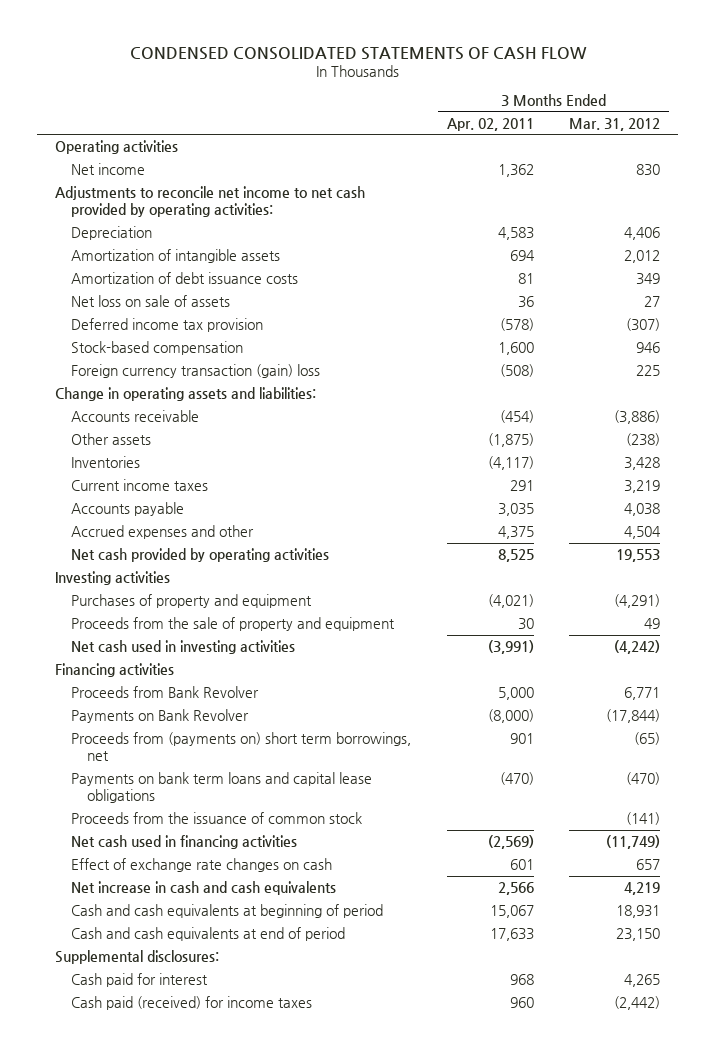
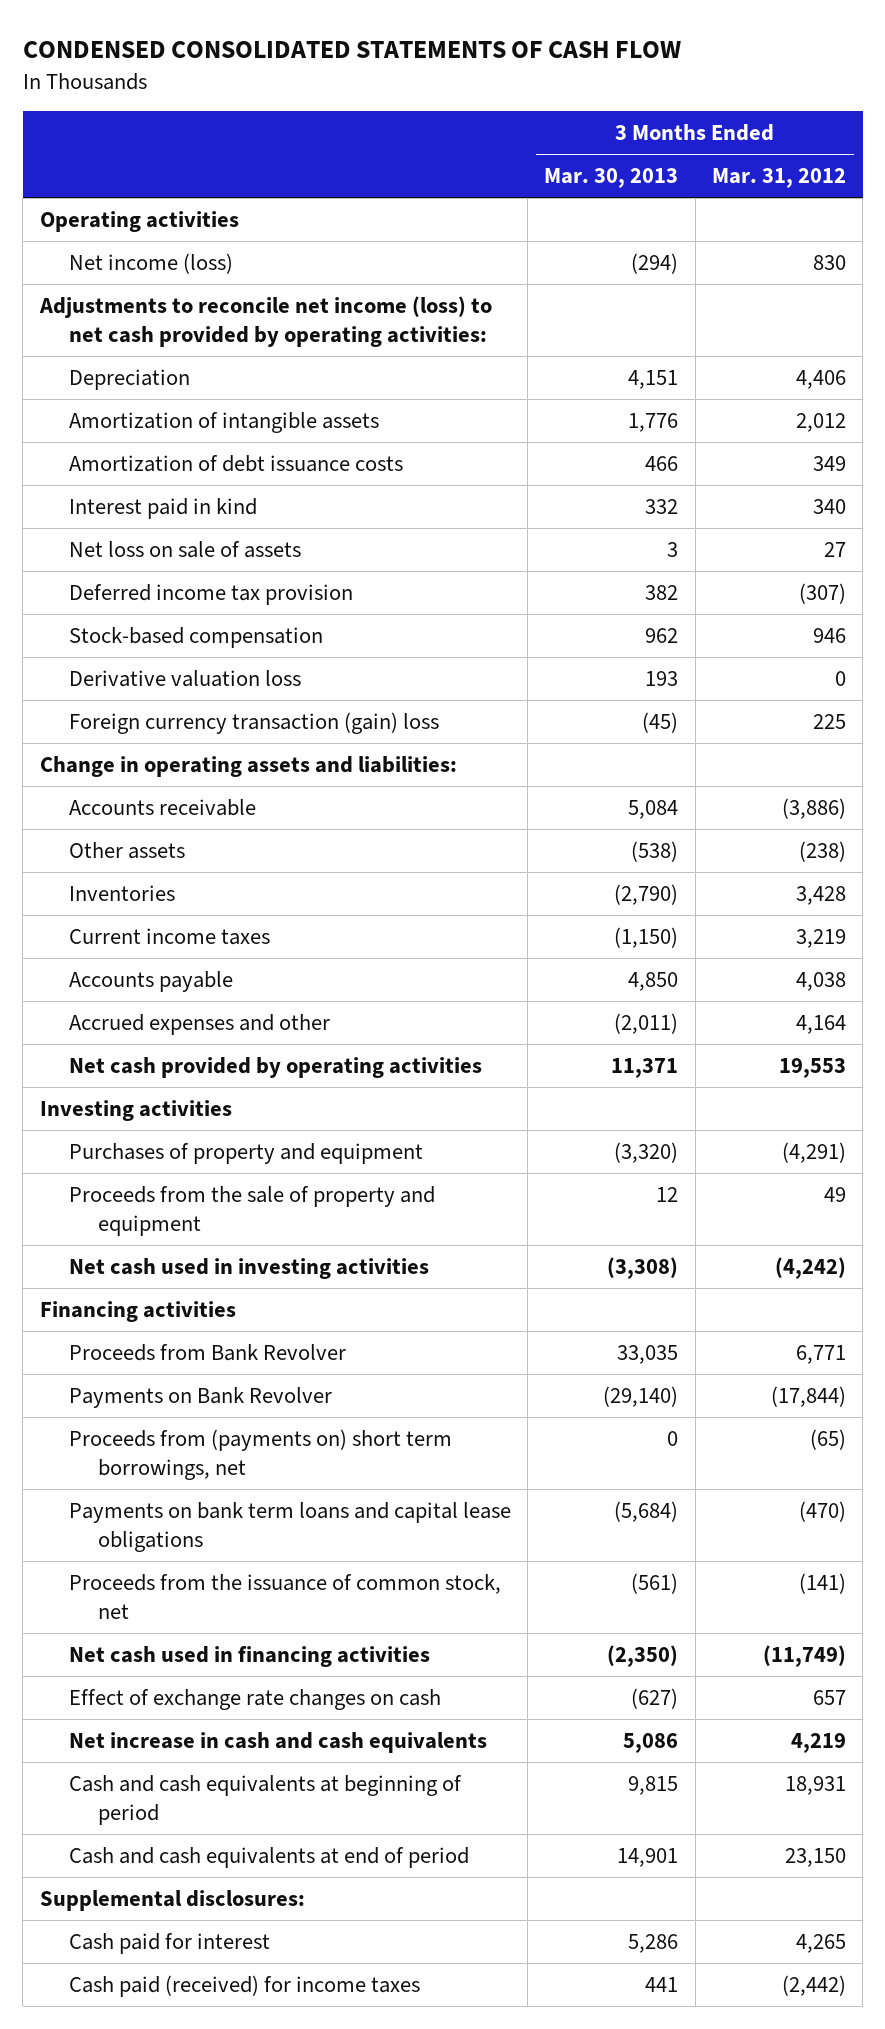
- | 3 Months Ended Apr. 02, 2011 | 3 Months Ended Mar. 31, 2012
+ | 3 Months Ended Mar. 30, 2013 | 3 Months Ended Mar. 31, 2012
- Net income | 1,362 | 830
- Adjustments to reconcile net income to net cash provided by operating activities:
+ Net income (loss) | (294) | 830
+ Adjustments to reconcile net income (loss) to net cash provided by operating activities:
+ Interest paid in kind | 332 | 340
+ Derivative valuation loss | 193 | 0
- Accrued expenses and other | 4,375 | 4,504
+ Accrued expenses and other | (2,011) | 4,164
- Proceeds from the issuance of common stock | | (141)
+ Proceeds from the issuance of common stock, net | (561) | (141)

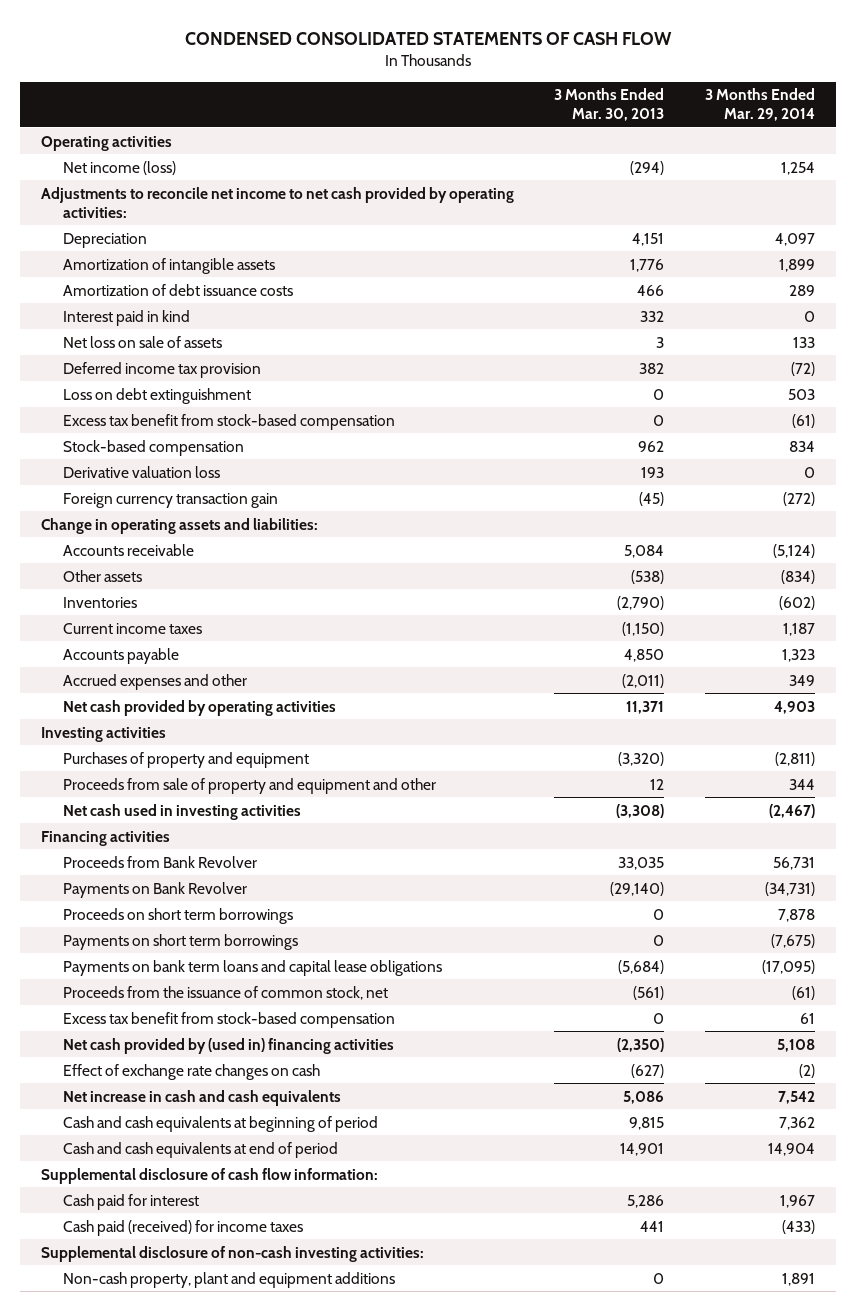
- | 3 Months Ended Mar. 30, 2013 | 3 Months Ended Mar. 31, 2012
+ | 3 Months Ended Mar. 30, 2013 | 3 Months Ended Mar. 29, 2014
- Adjustments to reconcile net income (loss) to net cash provided by operating activities:
+ Adjustments to reconcile net income to net cash provided by operating activities:
+ Loss on debt extinguishment | 0 | 503
+ Excess tax benefit from stock-based compensation | 0 | (61)
- Foreign currency transaction (gain) loss | (45) | 225
+ Foreign currency transaction gain | (45) | (272)
- Proceeds from the sale of property and equipment | 12 | 49
+ Proceeds from sale of property and equipment and other | 12 | 344
- Proceeds from (payments on) short term borrowings, net | 0 | (65)
+ Proceeds on short term borrowings | 0 | 7,878
+ Payments on short term borrowings | 0 | (7,675)
- Net cash used in financing activities | (2,350) | (11,749)
+ Excess tax benefit from stock-based compensation | 0 | 61
+ Net cash provided by (used in) financing activities | (2,350) | 5,108
- Supplemental disclosures:
+ Supplemental disclosure of cash flow information:
+ Supplemental disclosure of non-cash investing activities:
+ Non-cash property, plant and equipment additions | 0 | 1,891

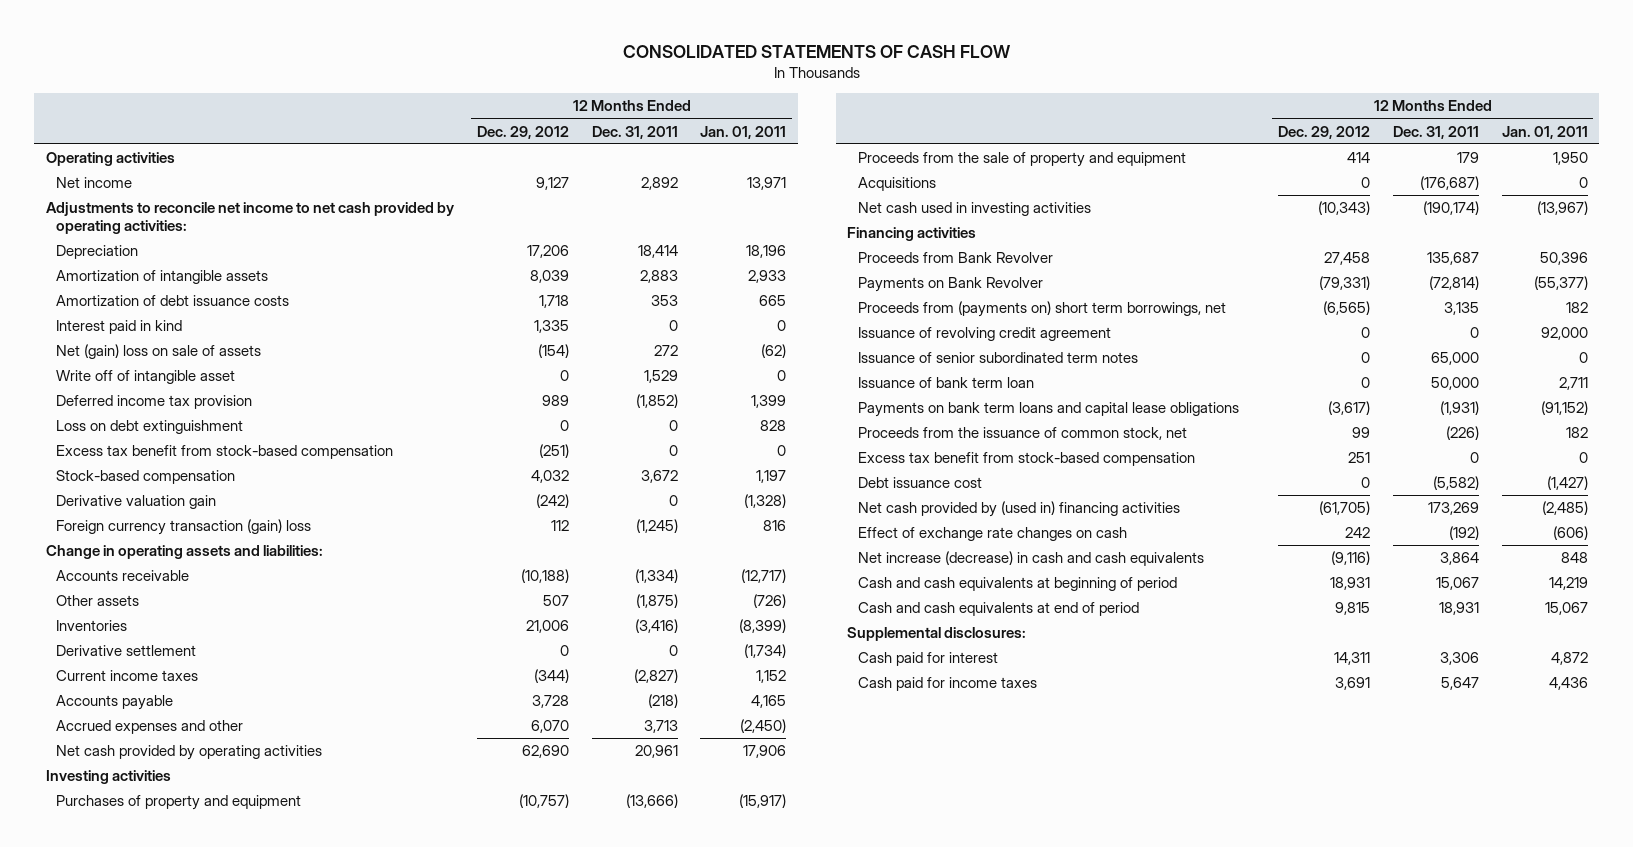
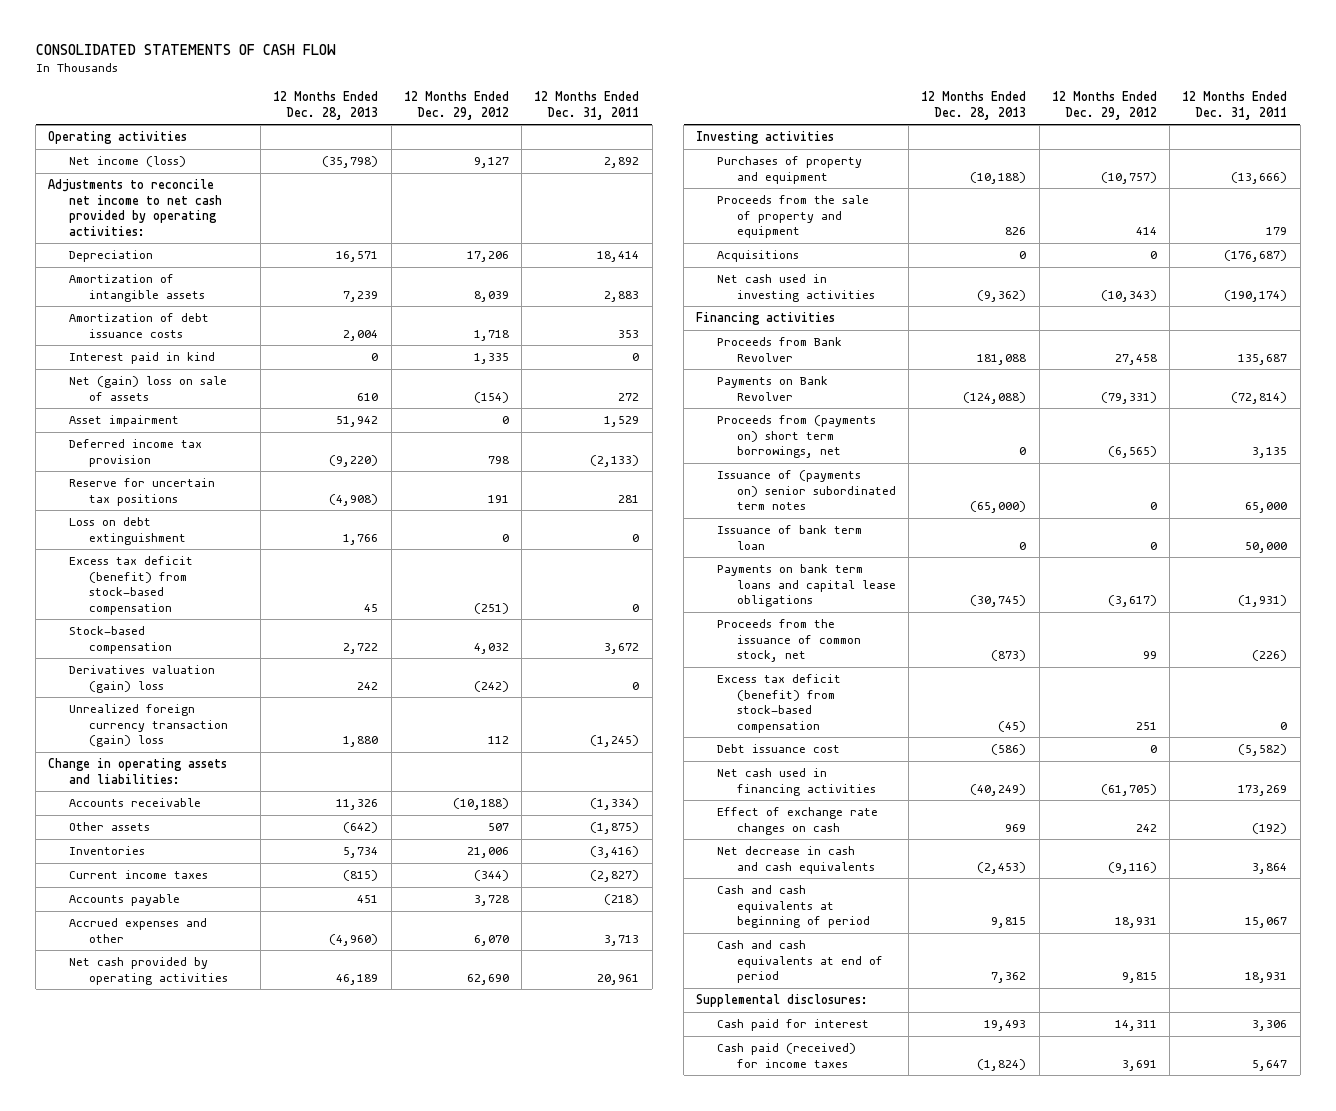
- | 12 Months Ended Dec. 29, 2012 | 12 Months Ended Dec. 31, 2011 | 12 Months Ended Jan. 01, 2011
+ | 12 Months Ended Dec. 28, 2013 | 12 Months Ended Dec. 29, 2012 | 12 Months Ended Dec. 31, 2011
- Net income | 9,127 | 2,892 | 13,971
+ Net income (loss) | (35,798) | 9,127 | 2,892
- Write off of intangible asset | 0 | 1,529 | 0
- Deferred income tax provision | 989 | (1,852) | 1,399
+ Asset impairment | 51,942 | 0 | 1,529
+ Deferred income tax provision | (9,220) | 798 | (2,133)
+ Reserve for uncertain tax positions | (4,908) | 191 | 281
- Excess tax benefit from stock-based compensation | (251) | 0 | 0
+ Excess tax deficit (benefit) from stock-based compensation | 45 | (251) | 0
- Derivative valuation gain | (242) | 0 | (1,328)
- Foreign currency transaction (gain) loss | 112 | (1,245) | 816
+ Derivatives valuation (gain) loss | 242 | (242) | 0
+ Unrealized foreign currency transaction (gain) loss | 1,880 | 112 | (1,245)
- Derivative settlement | 0 | 0 | (1,734)
- Issuance of revolving credit agreement | 0 | 0 | 92,000
- Issuance of senior subordinated term notes | 0 | 65,000 | 0
+ Issuance of (payments on) senior subordinated term notes | (65,000) | 0 | 65,000
- Excess tax benefit from stock-based compensation | 251 | 0 | 0
+ Excess tax deficit (benefit) from stock-based compensation | (45) | 251 | 0
- Net cash provided by (used in) financing activities | (61,705) | 173,269 | (2,485)
+ Net cash used in financing activities | (40,249) | (61,705) | 173,269
- Net increase (decrease) in cash and cash equivalents | (9,116) | 3,864 | 848
+ Net decrease in cash and cash equivalents | (2,453) | (9,116) | 3,864
- Cash paid for income taxes | 3,691 | 5,647 | 4,436
+ Cash paid (received) for income taxes | (1,824) | 3,691 | 5,647

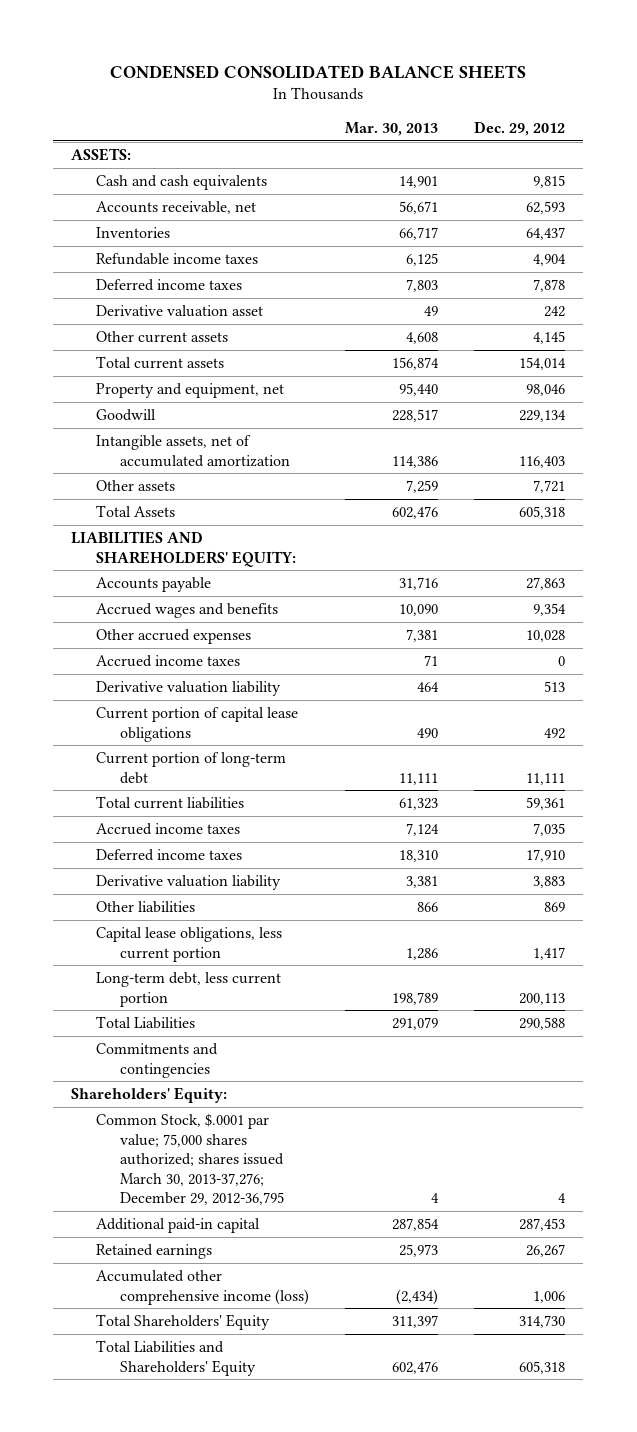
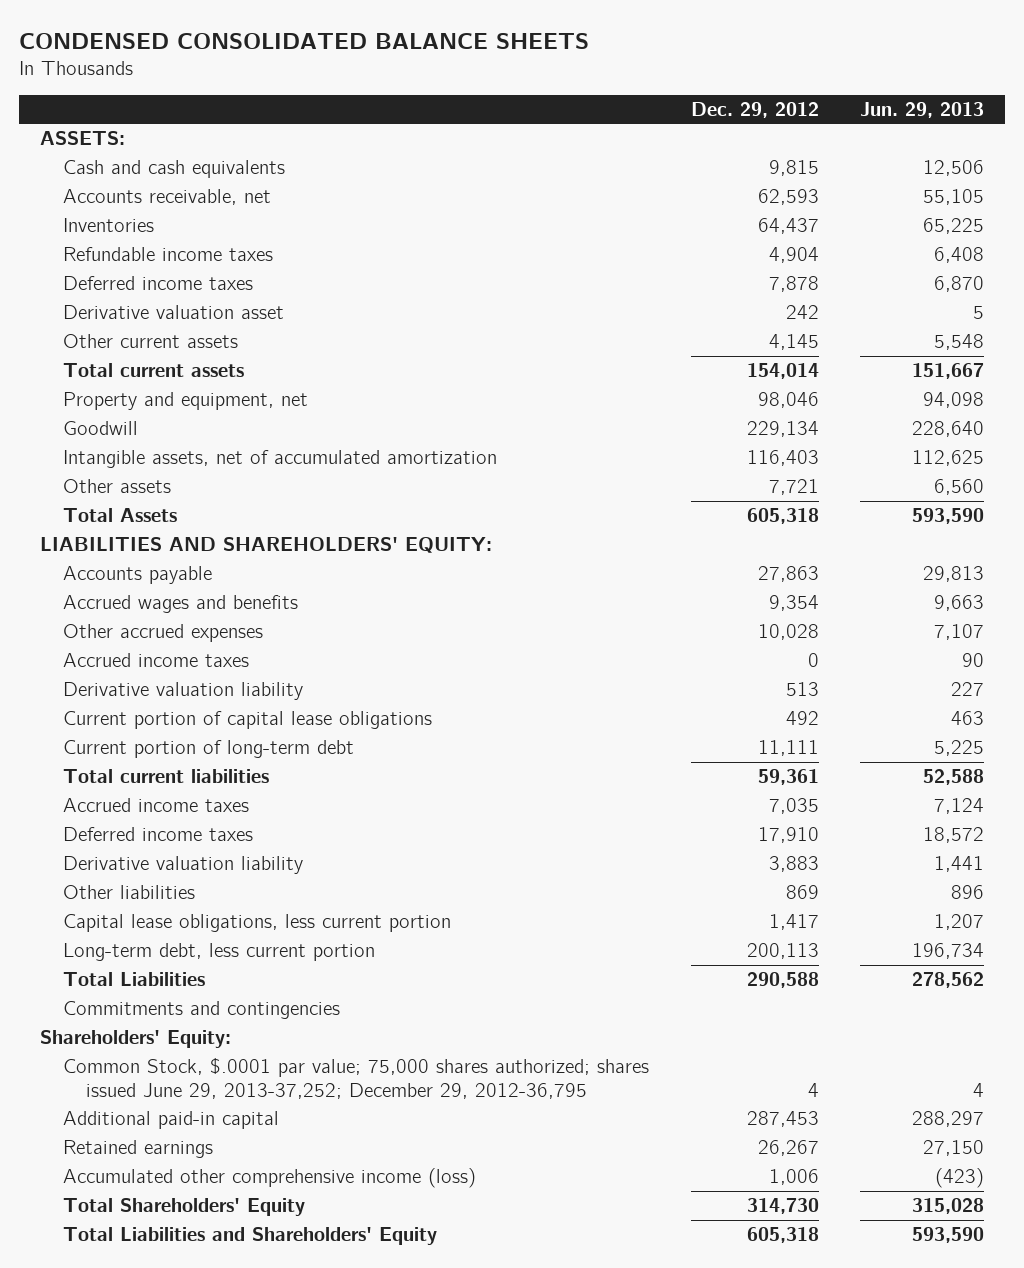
- | Mar. 30, 2013 | Dec. 29, 2012
+ | Dec. 29, 2012 | Jun. 29, 2013
- Common Stock, $.0001 par value; 75,000 shares authorized; shares issued March 30, 2013-37,276; December 29, 2012-36,795 | 4 | 4
+ Common Stock, $.0001 par value; 75,000 shares authorized; shares issued June 29, 2013-37,252; December 29, 2012-36,795 | 4 | 4

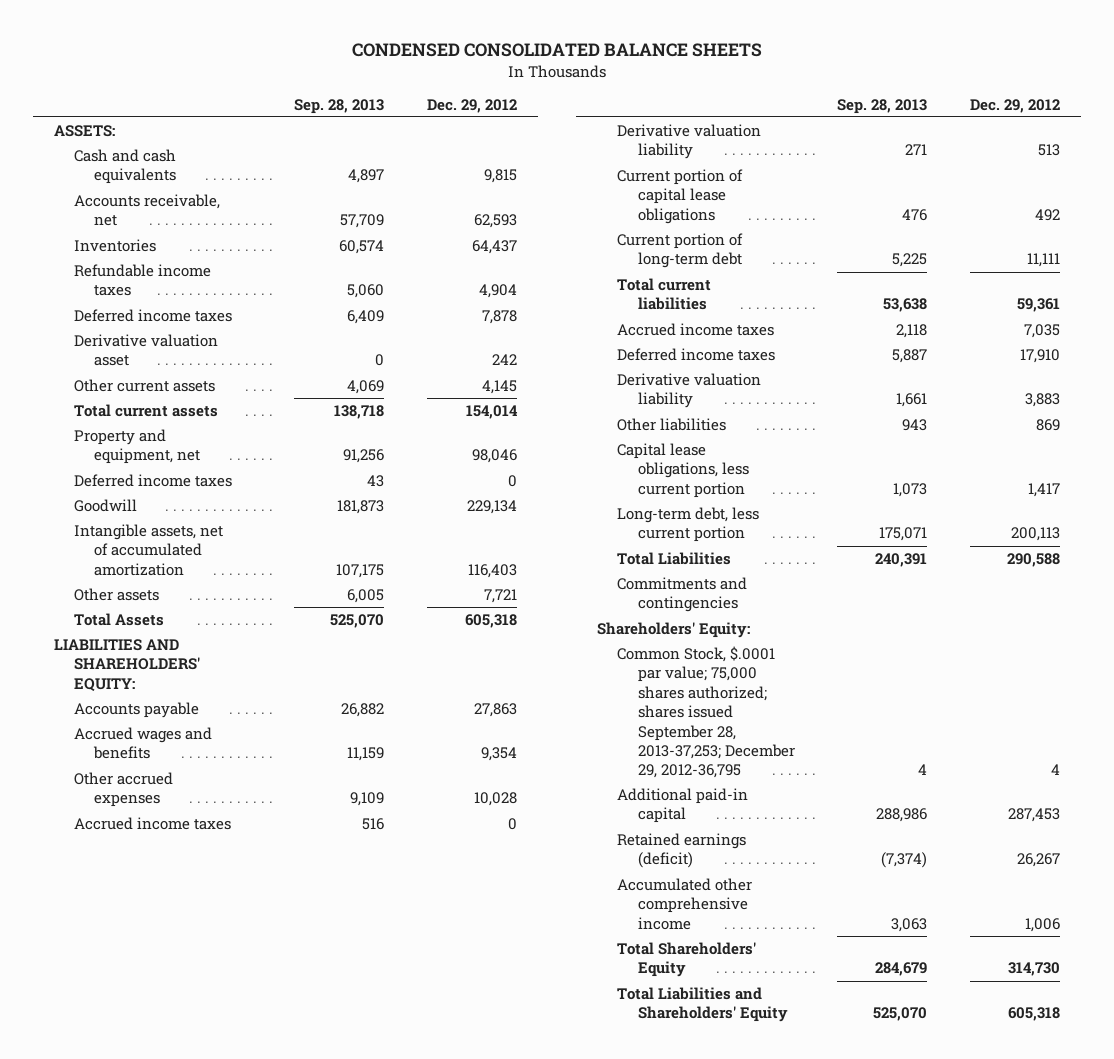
- | Dec. 29, 2012 | Jun. 29, 2013
+ | Sep. 28, 2013 | Dec. 29, 2012
+ Deferred income taxes | 43 | 0
- Common Stock, $.0001 par value; 75,000 shares authorized; shares issued June 29, 2013-37,252; December 29, 2012-36,795 | 4 | 4
+ Common Stock, $.0001 par value; 75,000 shares authorized; shares issued September 28, 2013-37,253; December 29, 2012-36,795 | 4 | 4
- Retained earnings | 26,267 | 27,150
- Accumulated other comprehensive income (loss) | 1,006 | (423)
+ Retained earnings (deficit) | (7,374) | 26,267
+ Accumulated other comprehensive income | 3,063 | 1,006

